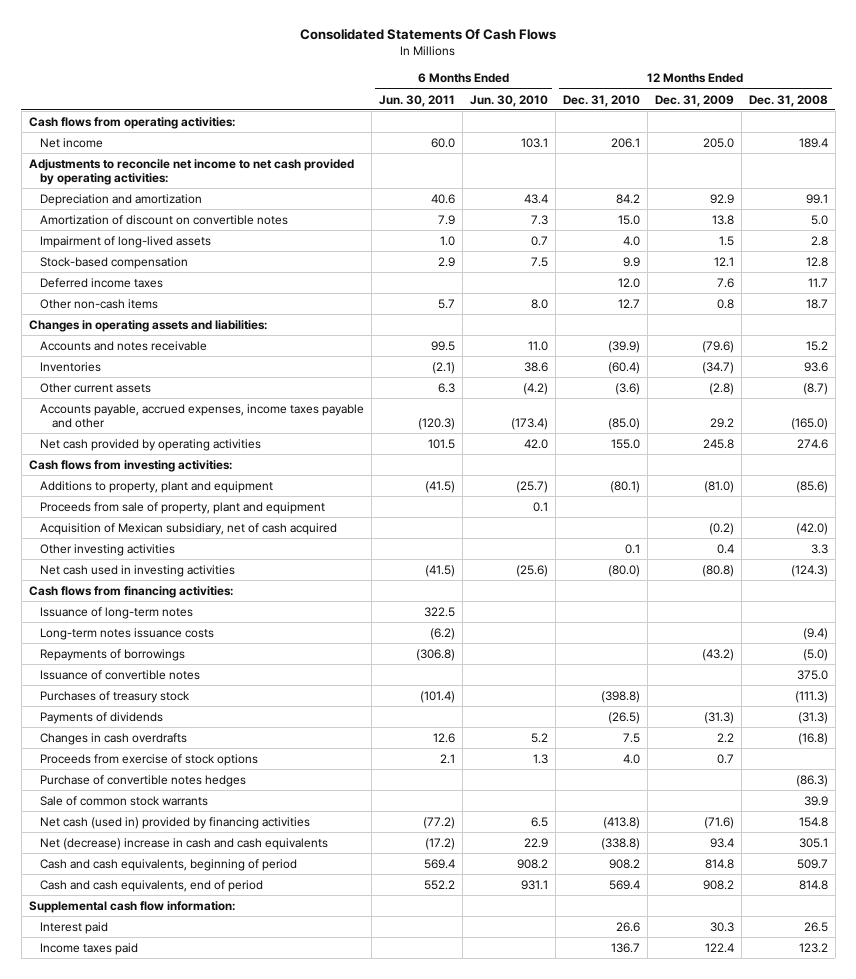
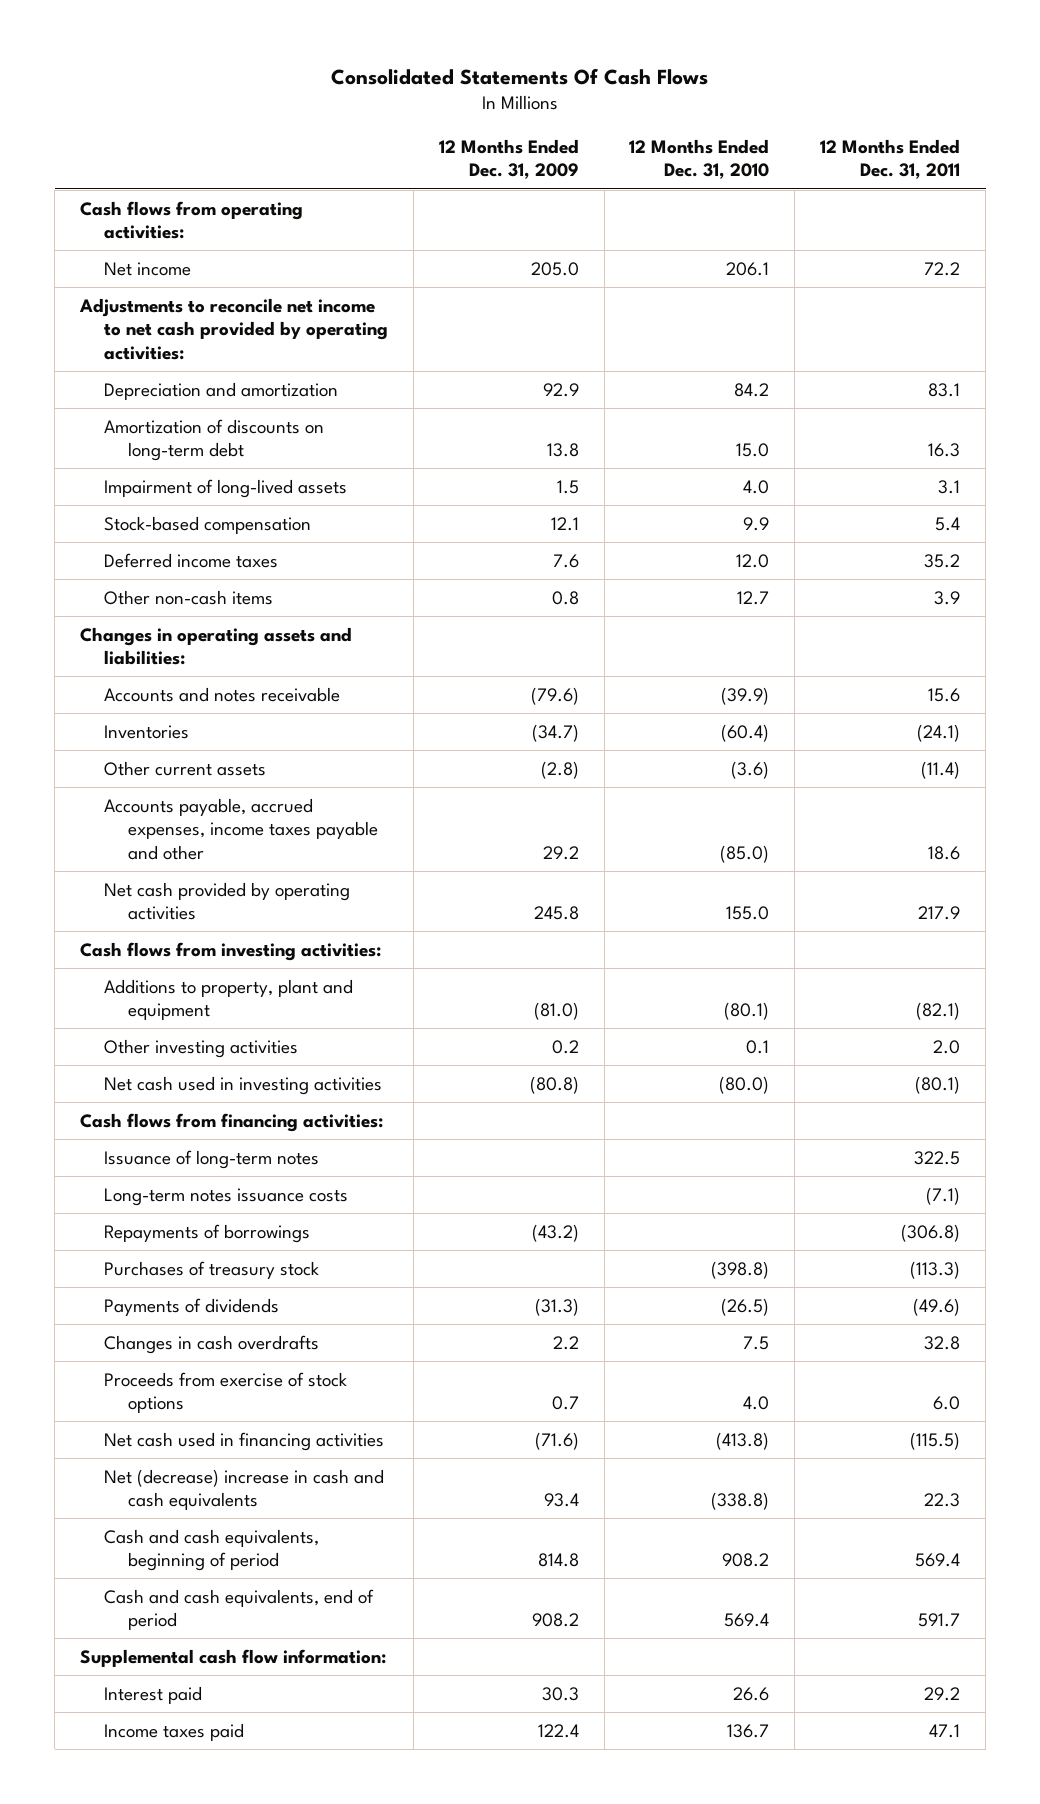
- | 6 Months Ended Jun. 30, 2011 | 6 Months Ended Jun. 30, 2010 | 12 Months Ended Dec. 31, 2010 | 12 Months Ended Dec. 31, 2009 | 12 Months Ended Dec. 31, 2008
+ | 12 Months Ended Dec. 31, 2009 | 12 Months Ended Dec. 31, 2010 | 12 Months Ended Dec. 31, 2011
- Amortization of discount on convertible notes | 7.9 | 7.3 | 15.0 | 13.8 | 5.0
+ Amortization of discounts on long-term debt | 13.8 | 15.0 | 16.3
- Proceeds from sale of property, plant and equipment | | 0.1 | | |
- Acquisition of Mexican subsidiary, net of cash acquired | | | | (0.2) | (42.0)
- Other investing activities | | | 0.1 | 0.4 | 3.3
+ Other investing activities | 0.2 | 0.1 | 2.0
- Issuance of convertible notes | | | | | 375.0
- Purchase of convertible notes hedges | | | | | (86.3)
- Sale of common stock warrants | | | | | 39.9
- Net cash (used in) provided by financing activities | (77.2) | 6.5 | (413.8) | (71.6) | 154.8
+ Net cash used in financing activities | (71.6) | (413.8) | (115.5)

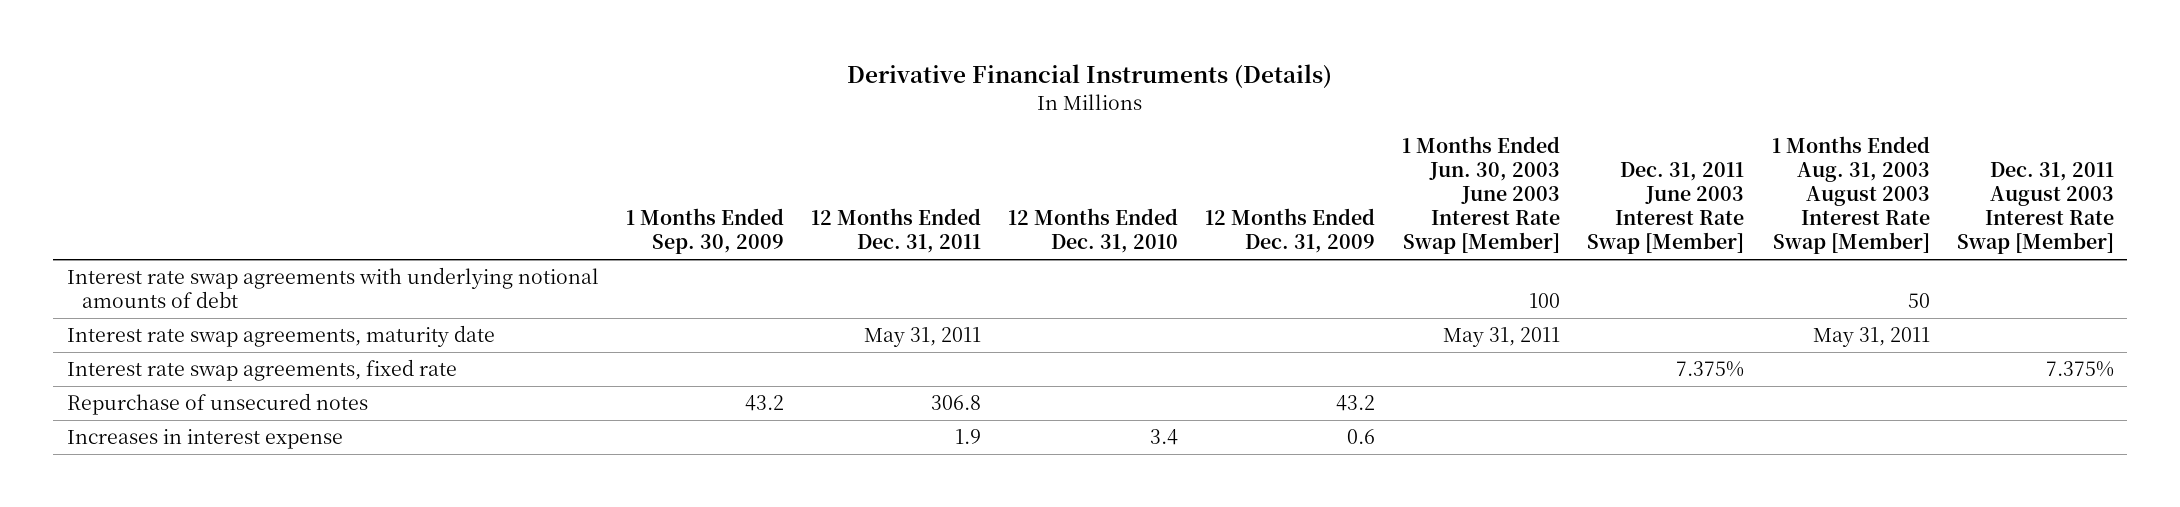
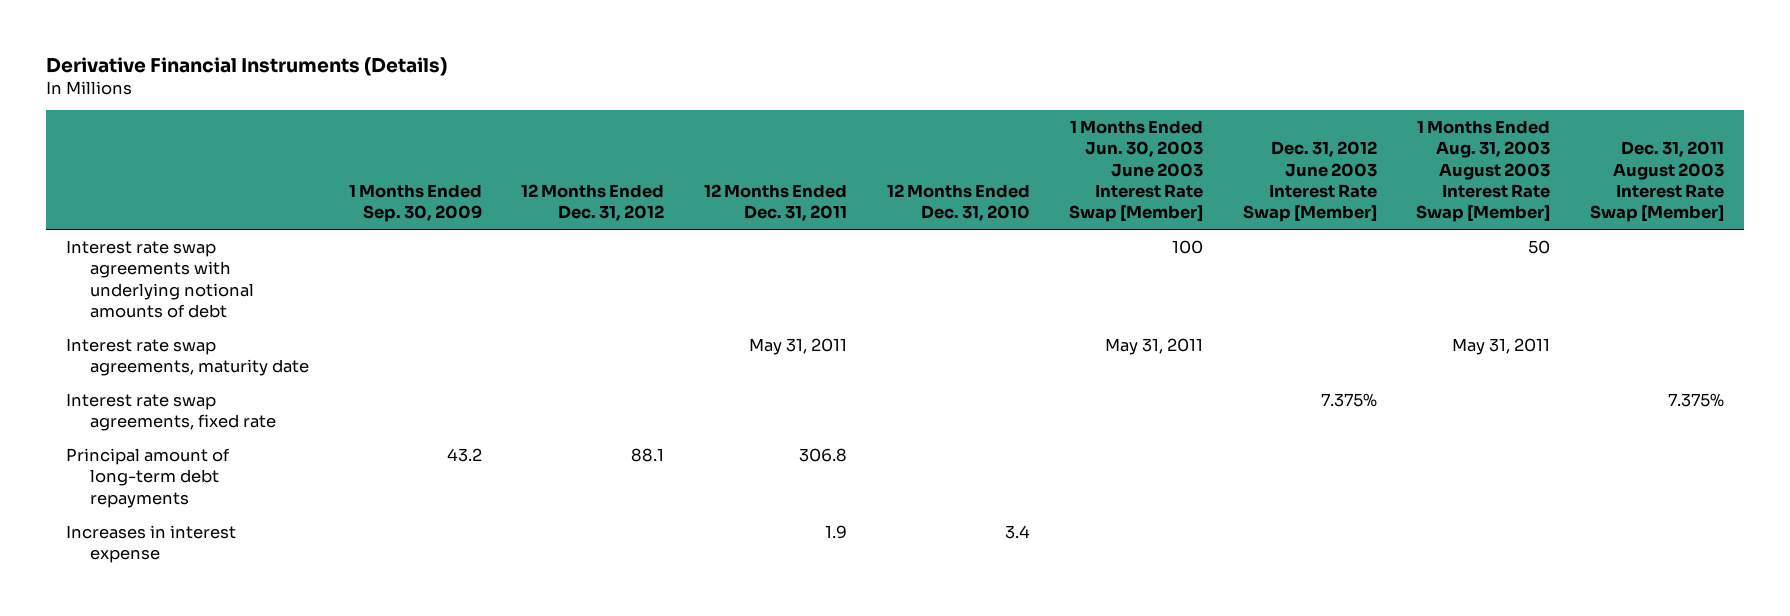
- | 1 Months Ended Sep. 30, 2009 | 12 Months Ended Dec. 31, 2011 | 12 Months Ended Dec. 31, 2010 | 12 Months Ended Dec. 31, 2009 | 1 Months Ended Jun. 30, 2003 June 2003 Interest Rate Swap [Member] | Dec. 31, 2011 June 2003 Interest Rate Swap [Member] | 1 Months Ended Aug. 31, 2003 August 2003 Interest Rate Swap [Member] | Dec. 31, 2011 August 2003 Interest Rate Swap [Member]
+ | 1 Months Ended Sep. 30, 2009 | 12 Months Ended Dec. 31, 2012 | 12 Months Ended Dec. 31, 2011 | 12 Months Ended Dec. 31, 2010 | 1 Months Ended Jun. 30, 2003 June 2003 Interest Rate Swap [Member] | Dec. 31, 2012 June 2003 Interest Rate Swap [Member] | 1 Months Ended Aug. 31, 2003 August 2003 Interest Rate Swap [Member] | Dec. 31, 2011 August 2003 Interest Rate Swap [Member]
- Repurchase of unsecured notes | 43.2 | 306.8 | | 43.2 | | | |
+ Principal amount of long-term debt repayments | 43.2 | 88.1 | 306.8 | | | | |

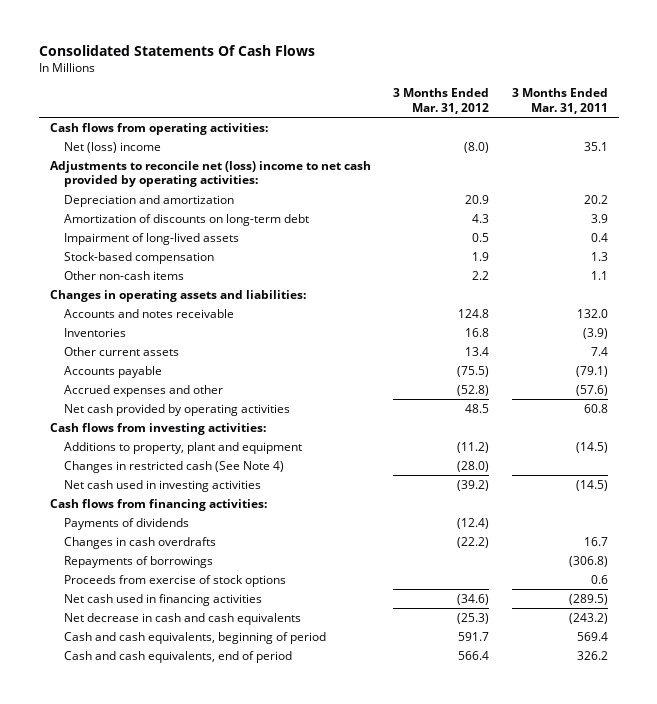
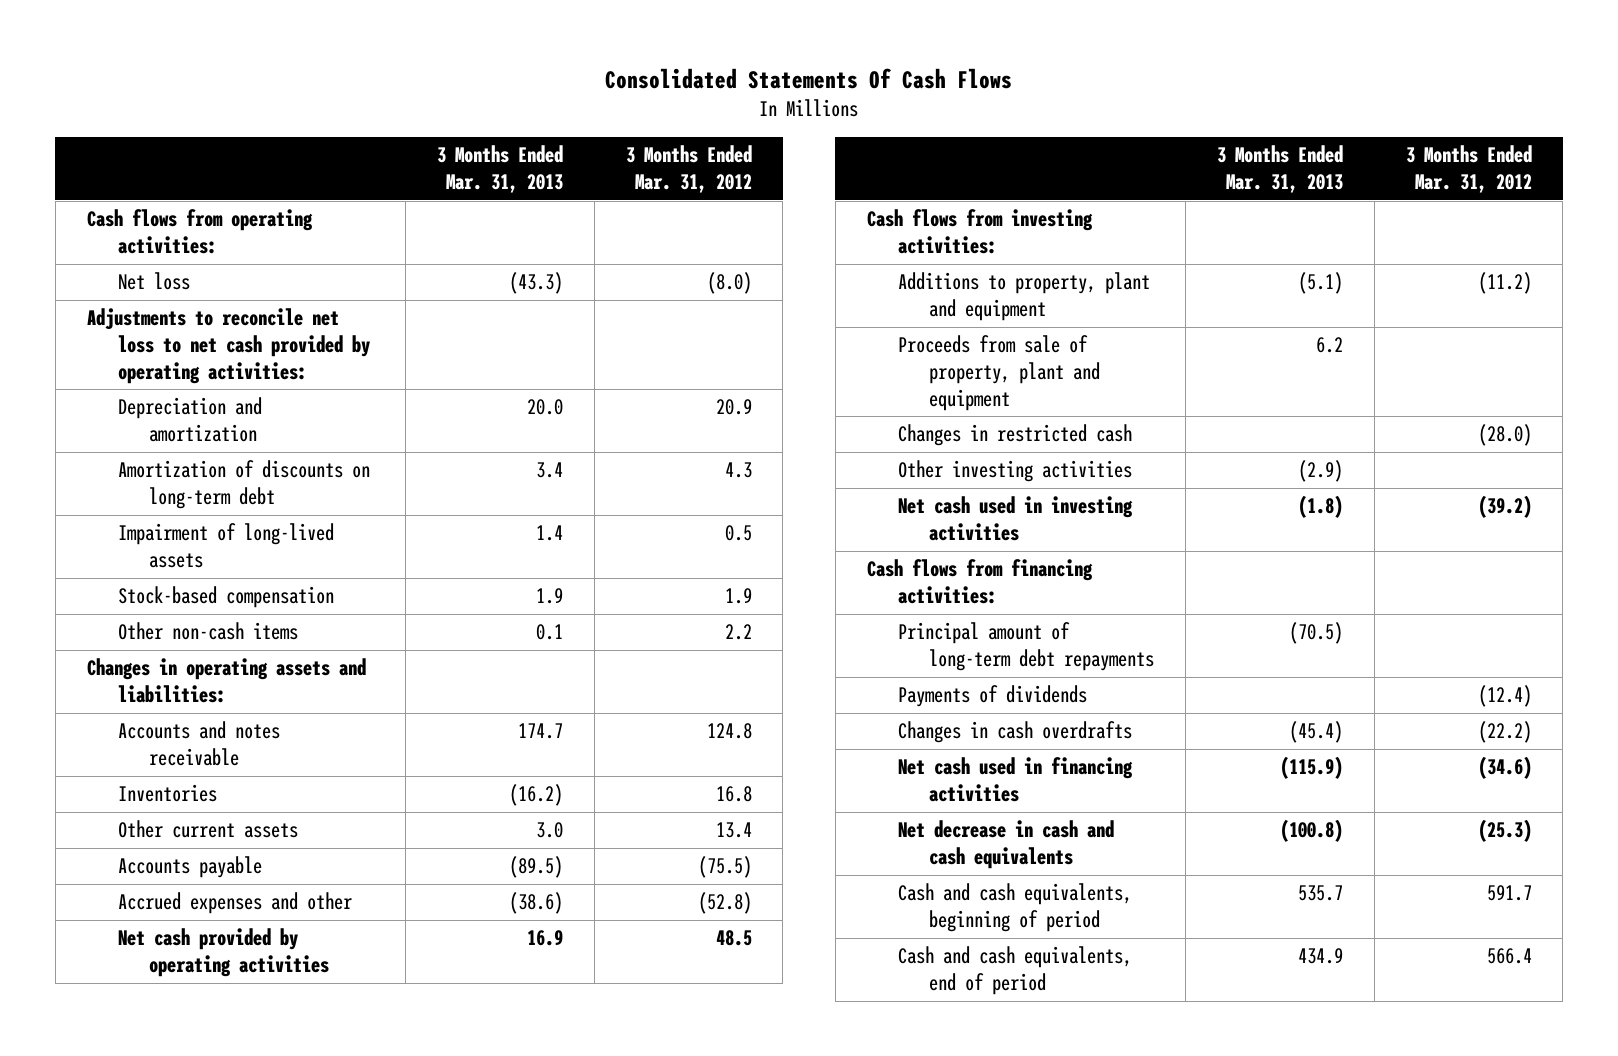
- | 3 Months Ended Mar. 31, 2012 | 3 Months Ended Mar. 31, 2011
+ | 3 Months Ended Mar. 31, 2013 | 3 Months Ended Mar. 31, 2012
- Net (loss) income | (8.0) | 35.1
- Adjustments to reconcile net (loss) income to net cash provided by operating activities:
+ Net loss | (43.3) | (8.0)
+ Adjustments to reconcile net loss to net cash provided by operating activities:
- Changes in restricted cash (See Note 4) | (28.0) |
+ Proceeds from sale of property, plant and equipment | 6.2 |
+ Changes in restricted cash | | (28.0)
+ Other investing activities | (2.9) |
+ Principal amount of long-term debt repayments | (70.5) |
- Repayments of borrowings | | (306.8)
- Proceeds from exercise of stock options | | 0.6

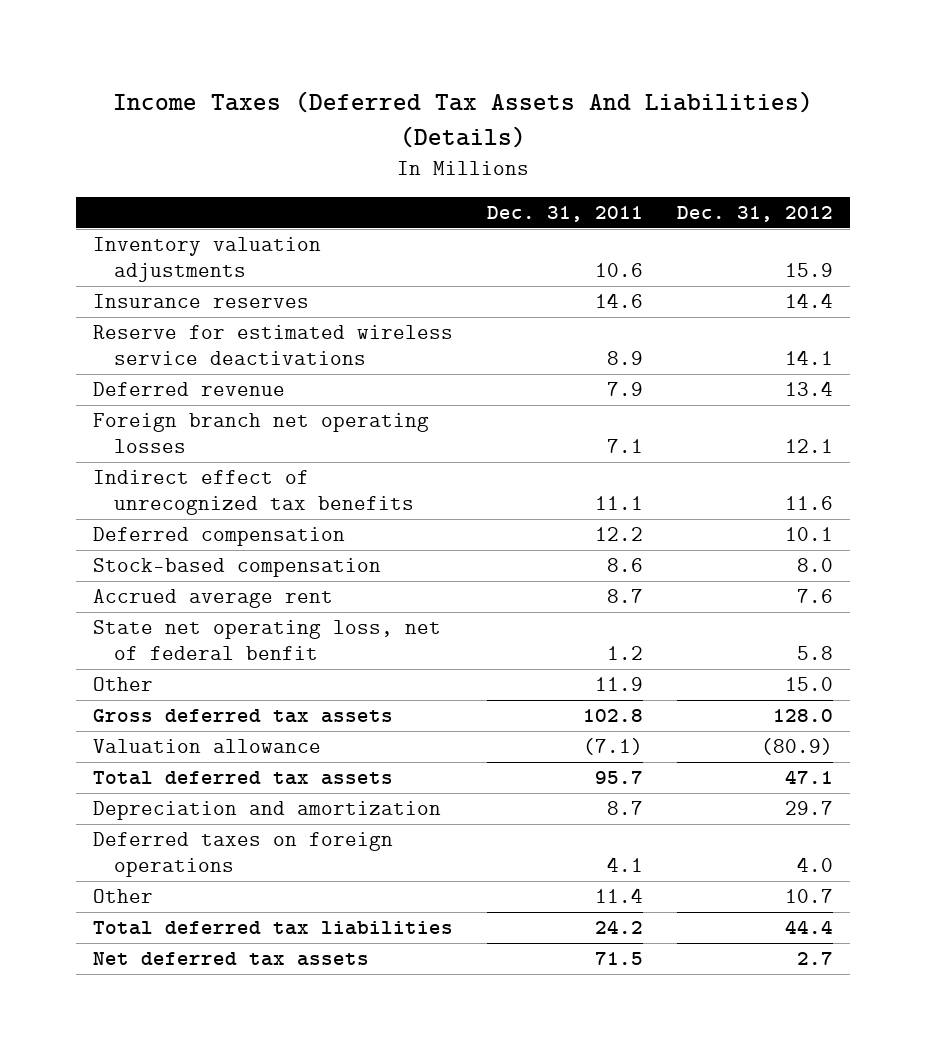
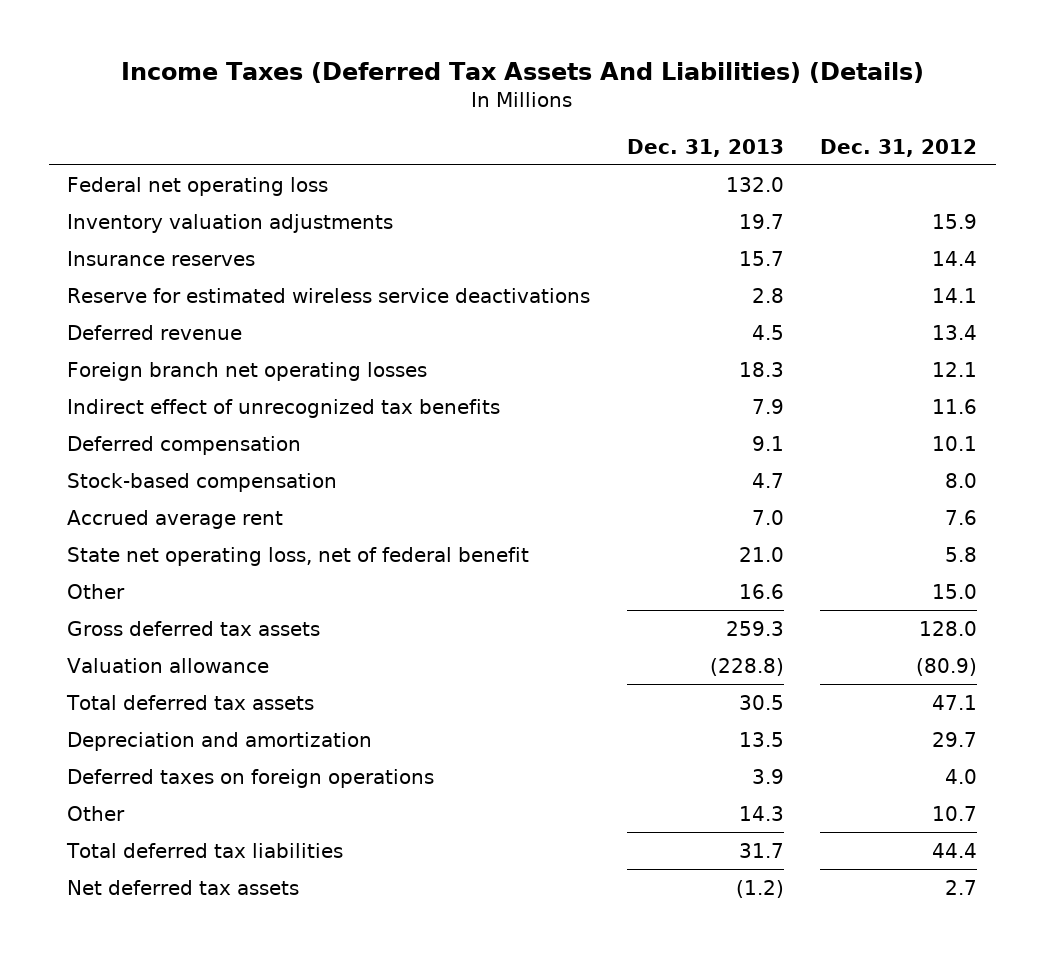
- | Dec. 31, 2011 | Dec. 31, 2012
+ | Dec. 31, 2013 | Dec. 31, 2012
+ Federal net operating loss | 132.0 |
- State net operating loss, net of federal benfit | 1.2 | 5.8
+ State net operating loss, net of federal benefit | 21.0 | 5.8

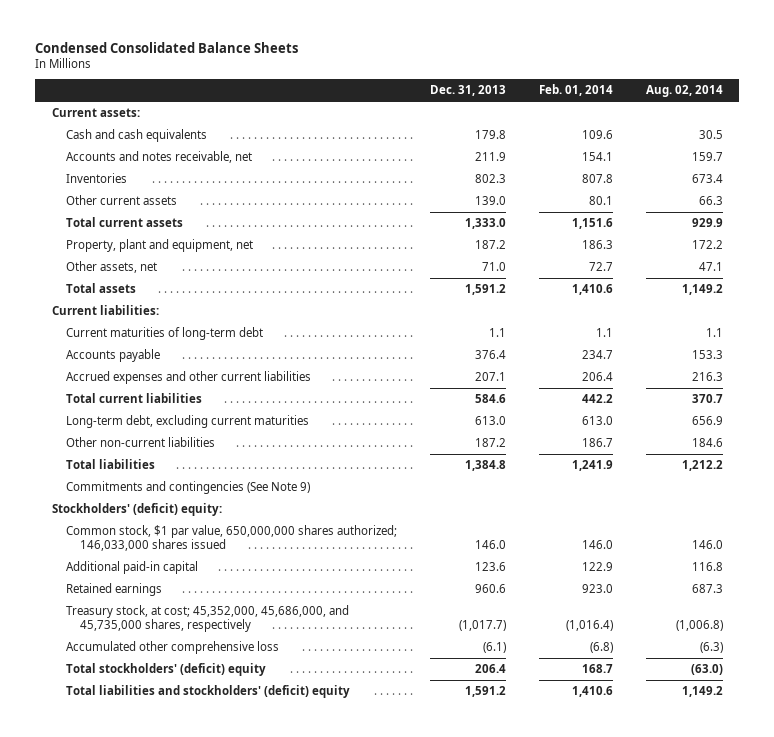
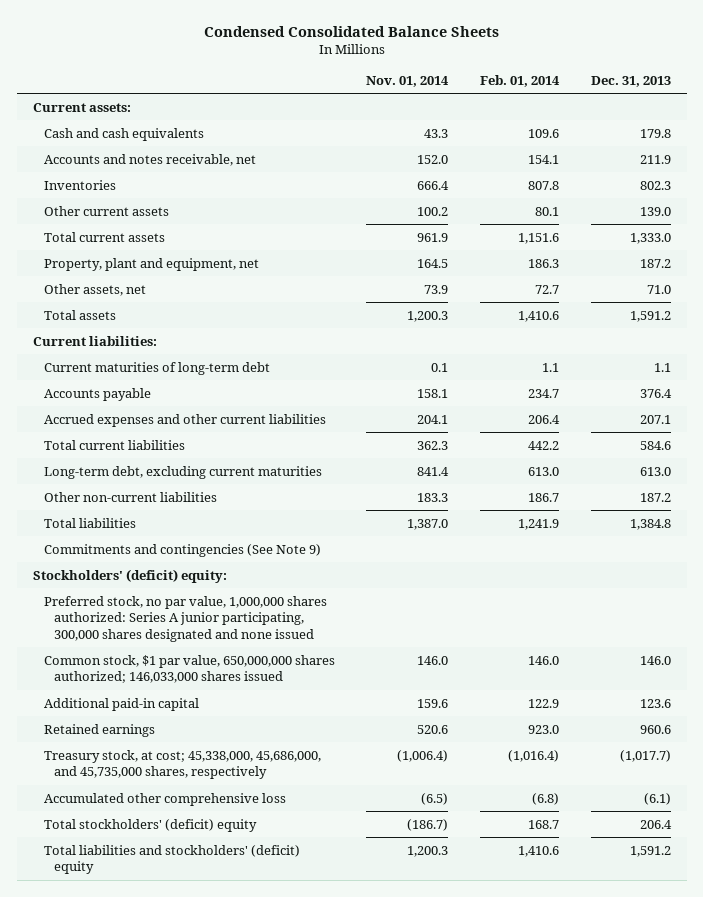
- | Dec. 31, 2013 | Feb. 01, 2014 | Aug. 02, 2014
+ | Nov. 01, 2014 | Feb. 01, 2014 | Dec. 31, 2013
+ Preferred stock, no par value, 1,000,000 shares authorized: Series A junior participating, 300,000 shares designated and none issued
- Treasury stock, at cost; 45,352,000, 45,686,000, and 45,735,000 shares, respectively | (1,017.7) | (1,016.4) | (1,006.8)
+ Treasury stock, at cost; 45,338,000, 45,686,000, and 45,735,000 shares, respectively | (1,006.4) | (1,016.4) | (1,017.7)

